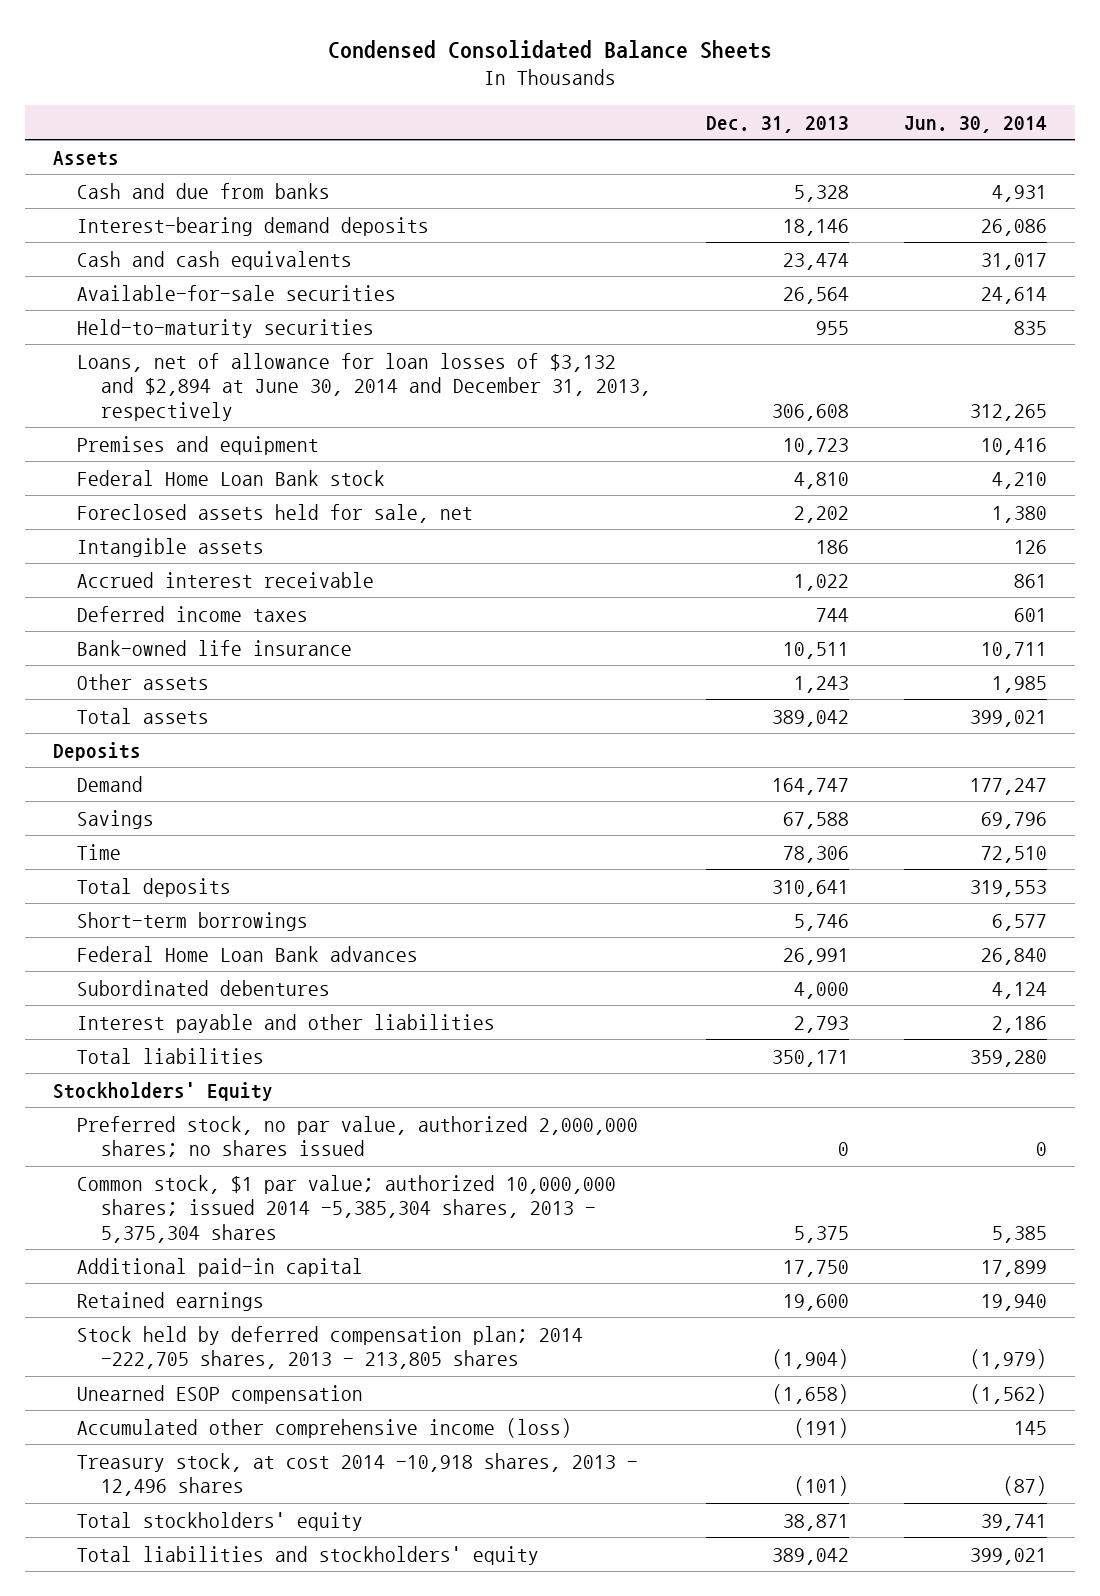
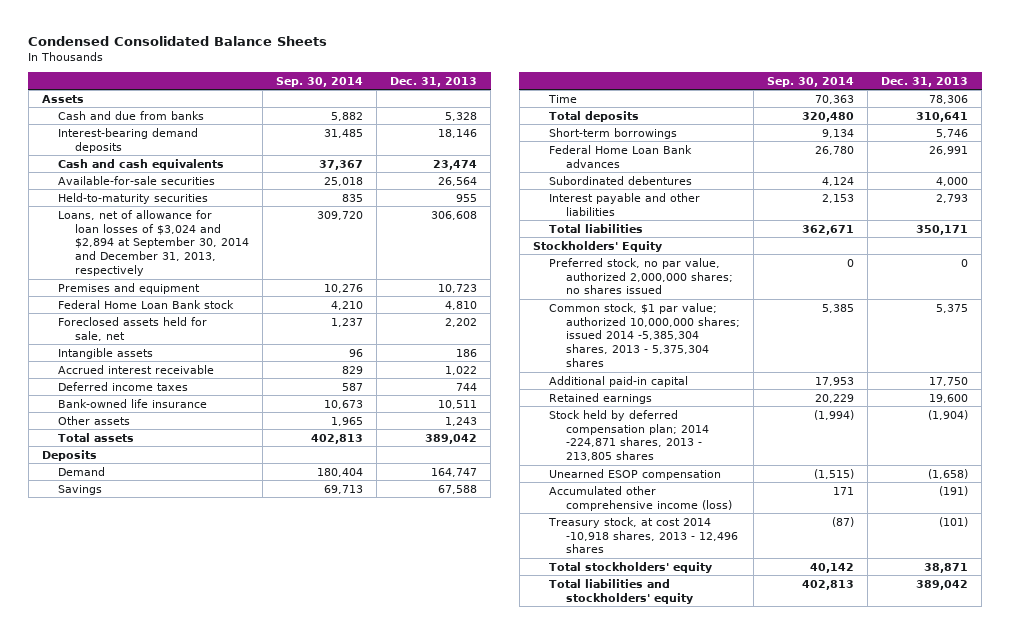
- | Dec. 31, 2013 | Jun. 30, 2014
+ | Sep. 30, 2014 | Dec. 31, 2013
- Loans, net of allowance for loan losses of $3,132 and $2,894 at June 30, 2014 and December 31, 2013, respectively | 306,608 | 312,265
+ Loans, net of allowance for loan losses of $3,024 and $2,894 at September 30, 2014 and December 31, 2013, respectively | 309,720 | 306,608
- Stock held by deferred compensation plan; 2014 -222,705 shares, 2013 - 213,805 shares | (1,904) | (1,979)
+ Stock held by deferred compensation plan; 2014 -224,871 shares, 2013 - 213,805 shares | (1,994) | (1,904)

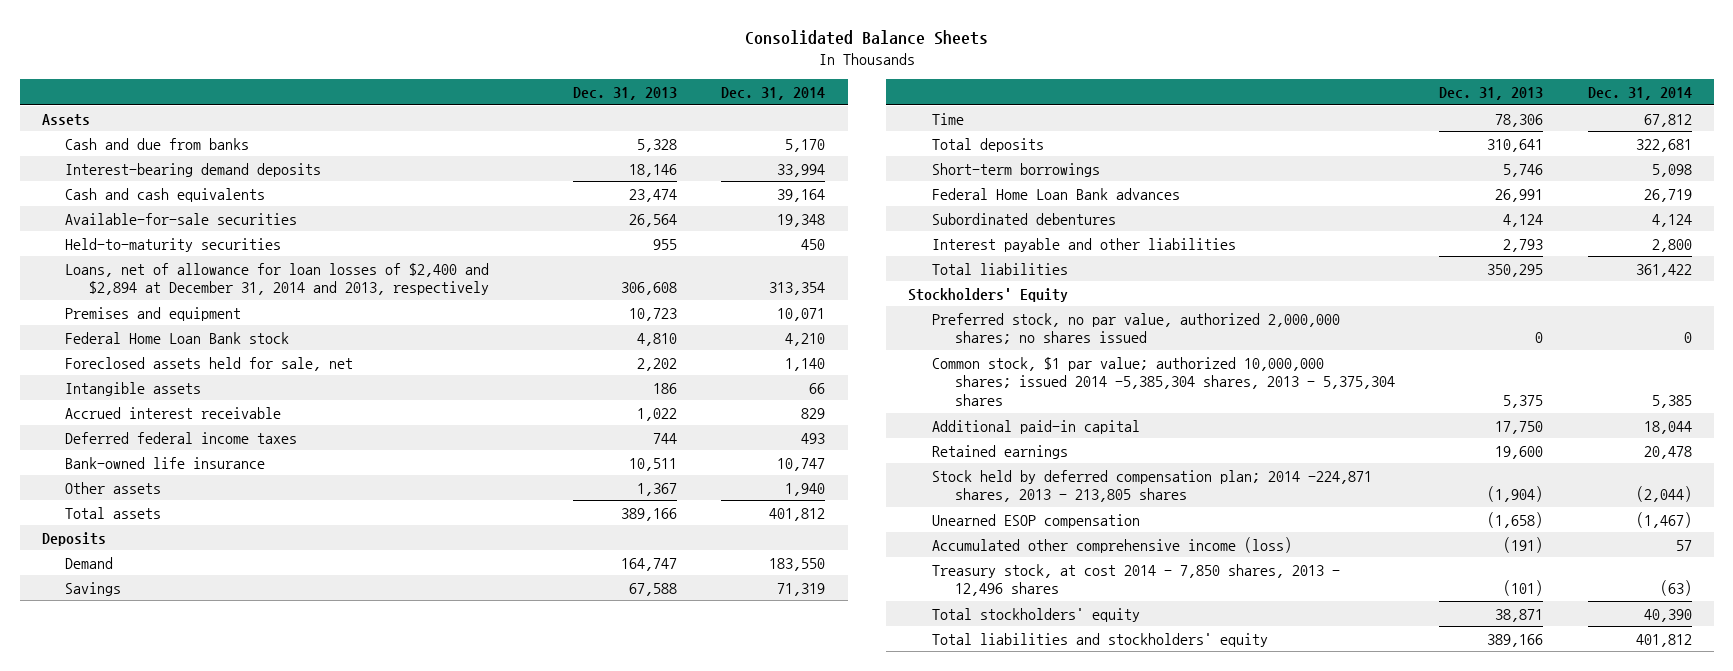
- Condensed Consolidated Balance Sheets
+ Consolidated Balance Sheets
- | Sep. 30, 2014 | Dec. 31, 2013
+ | Dec. 31, 2013 | Dec. 31, 2014
- Loans, net of allowance for loan losses of $3,024 and $2,894 at September 30, 2014 and December 31, 2013, respectively | 309,720 | 306,608
+ Loans, net of allowance for loan losses of $2,400 and $2,894 at December 31, 2014 and 2013, respectively | 306,608 | 313,354
- Deferred income taxes | 587 | 744
+ Deferred federal income taxes | 744 | 493
- Other assets | 1,965 | 1,243
- Total assets | 402,813 | 389,042
+ Other assets | 1,367 | 1,940
+ Total assets | 389,166 | 401,812
- Subordinated debentures | 4,124 | 4,000
+ Subordinated debentures | 4,124 | 4,124
- Total liabilities | 362,671 | 350,171
+ Total liabilities | 350,295 | 361,422
- Treasury stock, at cost 2014 -10,918 shares, 2013 - 12,496 shares | (87) | (101)
+ Treasury stock, at cost 2014 - 7,850 shares, 2013 - 12,496 shares | (101) | (63)
- Total liabilities and stockholders' equity | 402,813 | 389,042
+ Total liabilities and stockholders' equity | 389,166 | 401,812

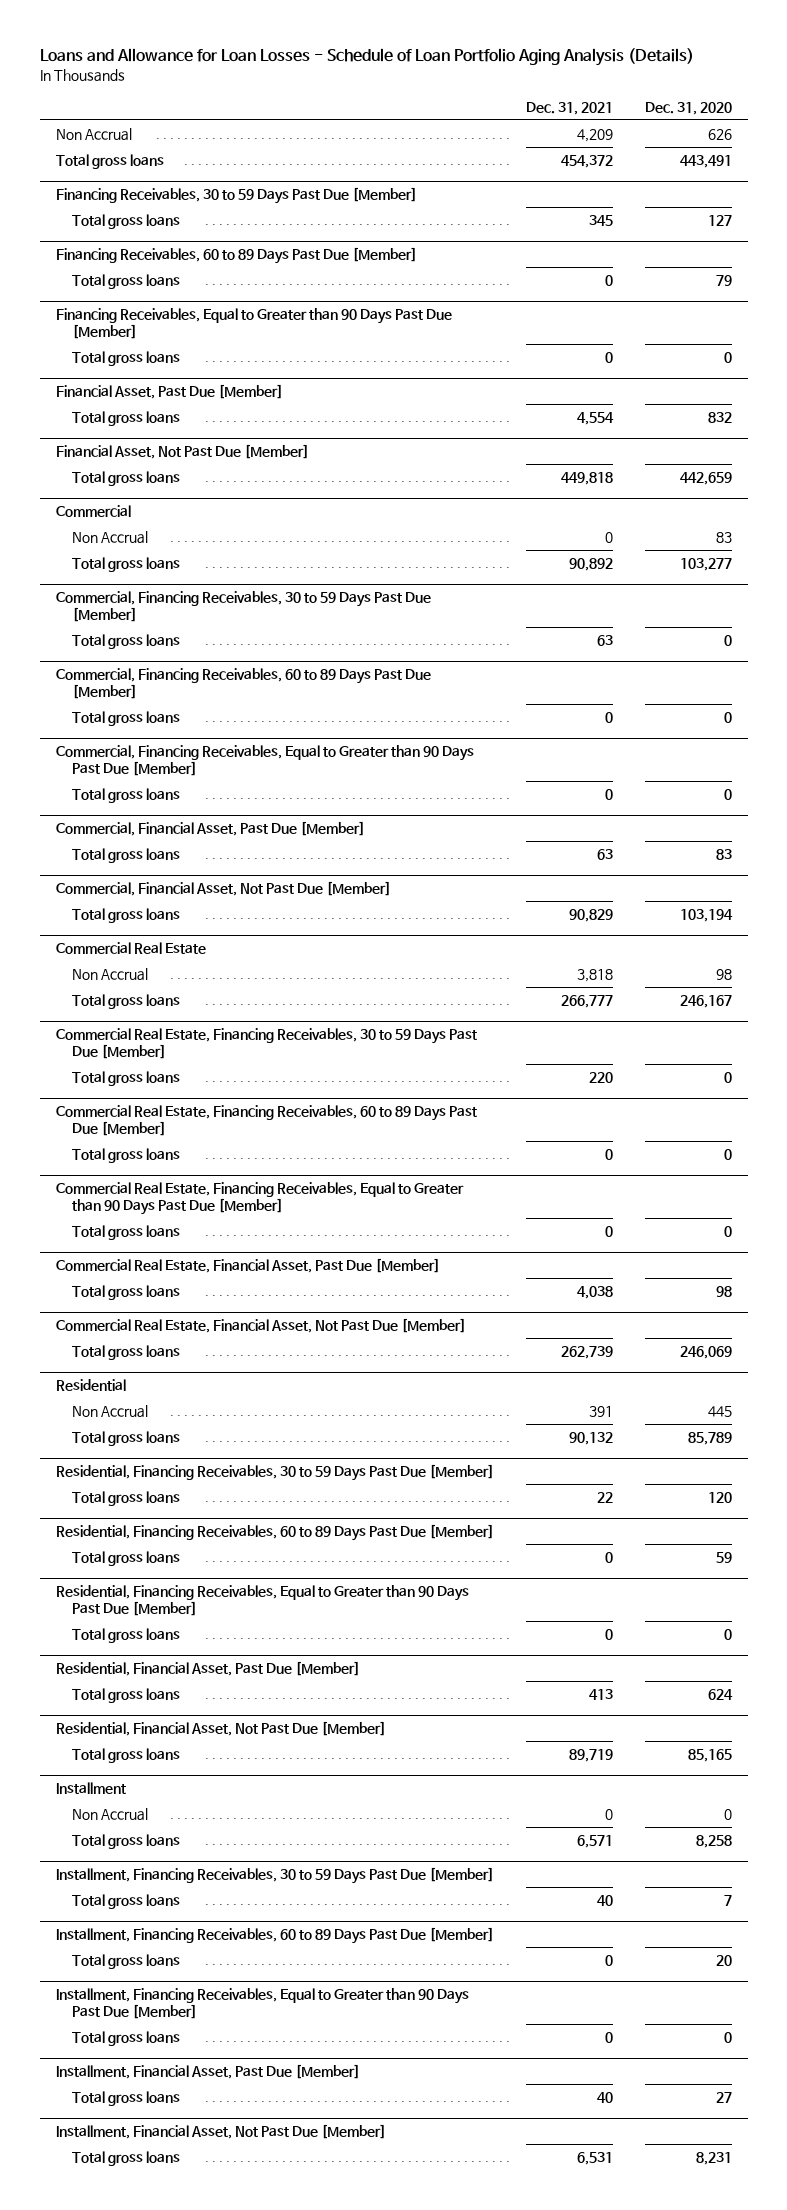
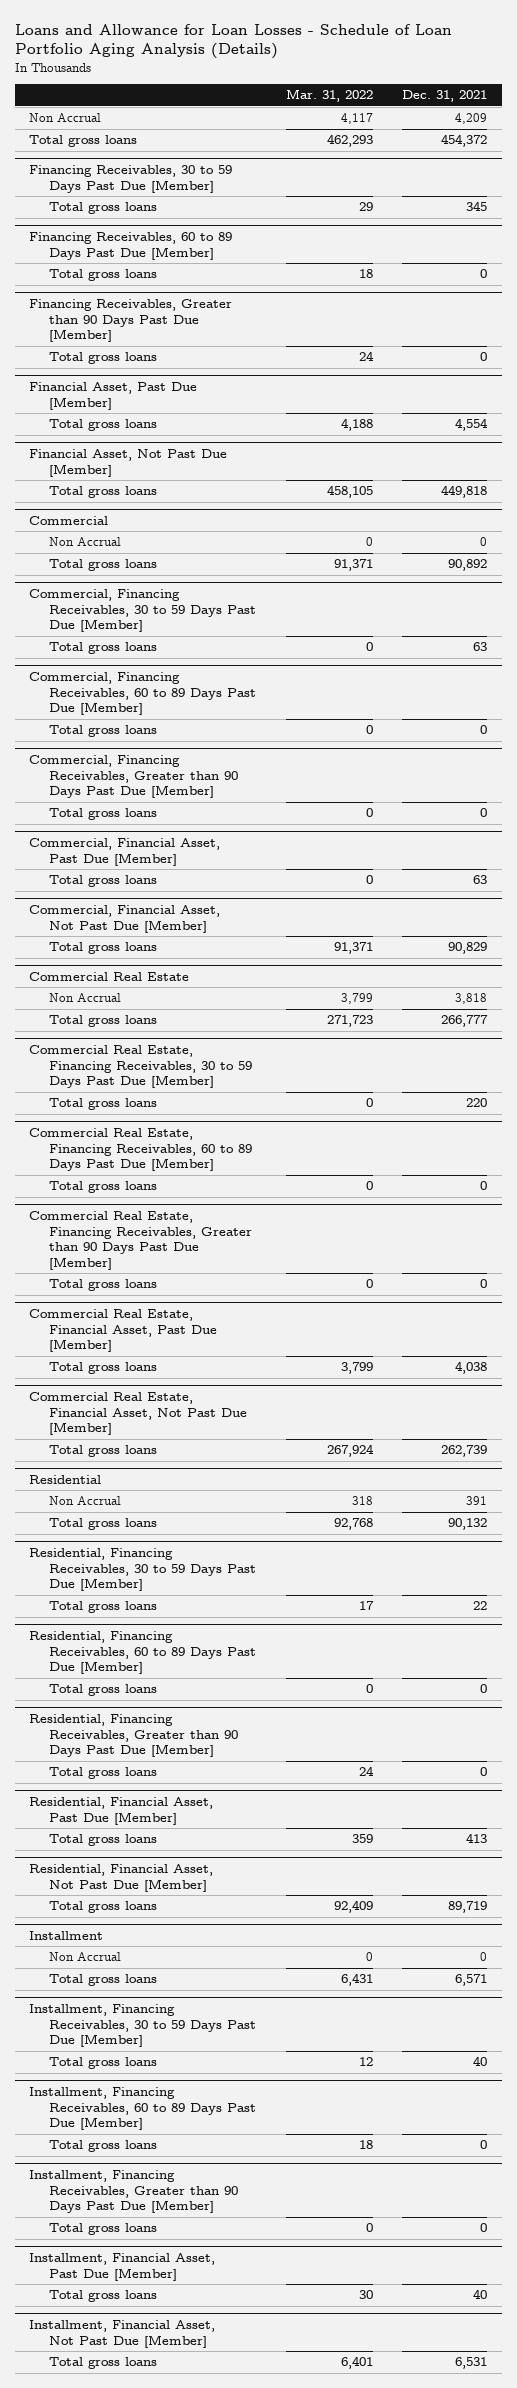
- | Dec. 31, 2021 | Dec. 31, 2020
+ | Mar. 31, 2022 | Dec. 31, 2021
- Financing Receivables, Equal to Greater than 90 Days Past Due [Member]
+ Financing Receivables, Greater than 90 Days Past Due [Member]
- Commercial, Financing Receivables, Equal to Greater than 90 Days Past Due [Member]
+ Commercial, Financing Receivables, Greater than 90 Days Past Due [Member]
- Commercial Real Estate, Financing Receivables, Equal to Greater than 90 Days Past Due [Member]
+ Commercial Real Estate, Financing Receivables, Greater than 90 Days Past Due [Member]
- Residential, Financing Receivables, Equal to Greater than 90 Days Past Due [Member]
+ Residential, Financing Receivables, Greater than 90 Days Past Due [Member]
- Installment, Financing Receivables, Equal to Greater than 90 Days Past Due [Member]
+ Installment, Financing Receivables, Greater than 90 Days Past Due [Member]

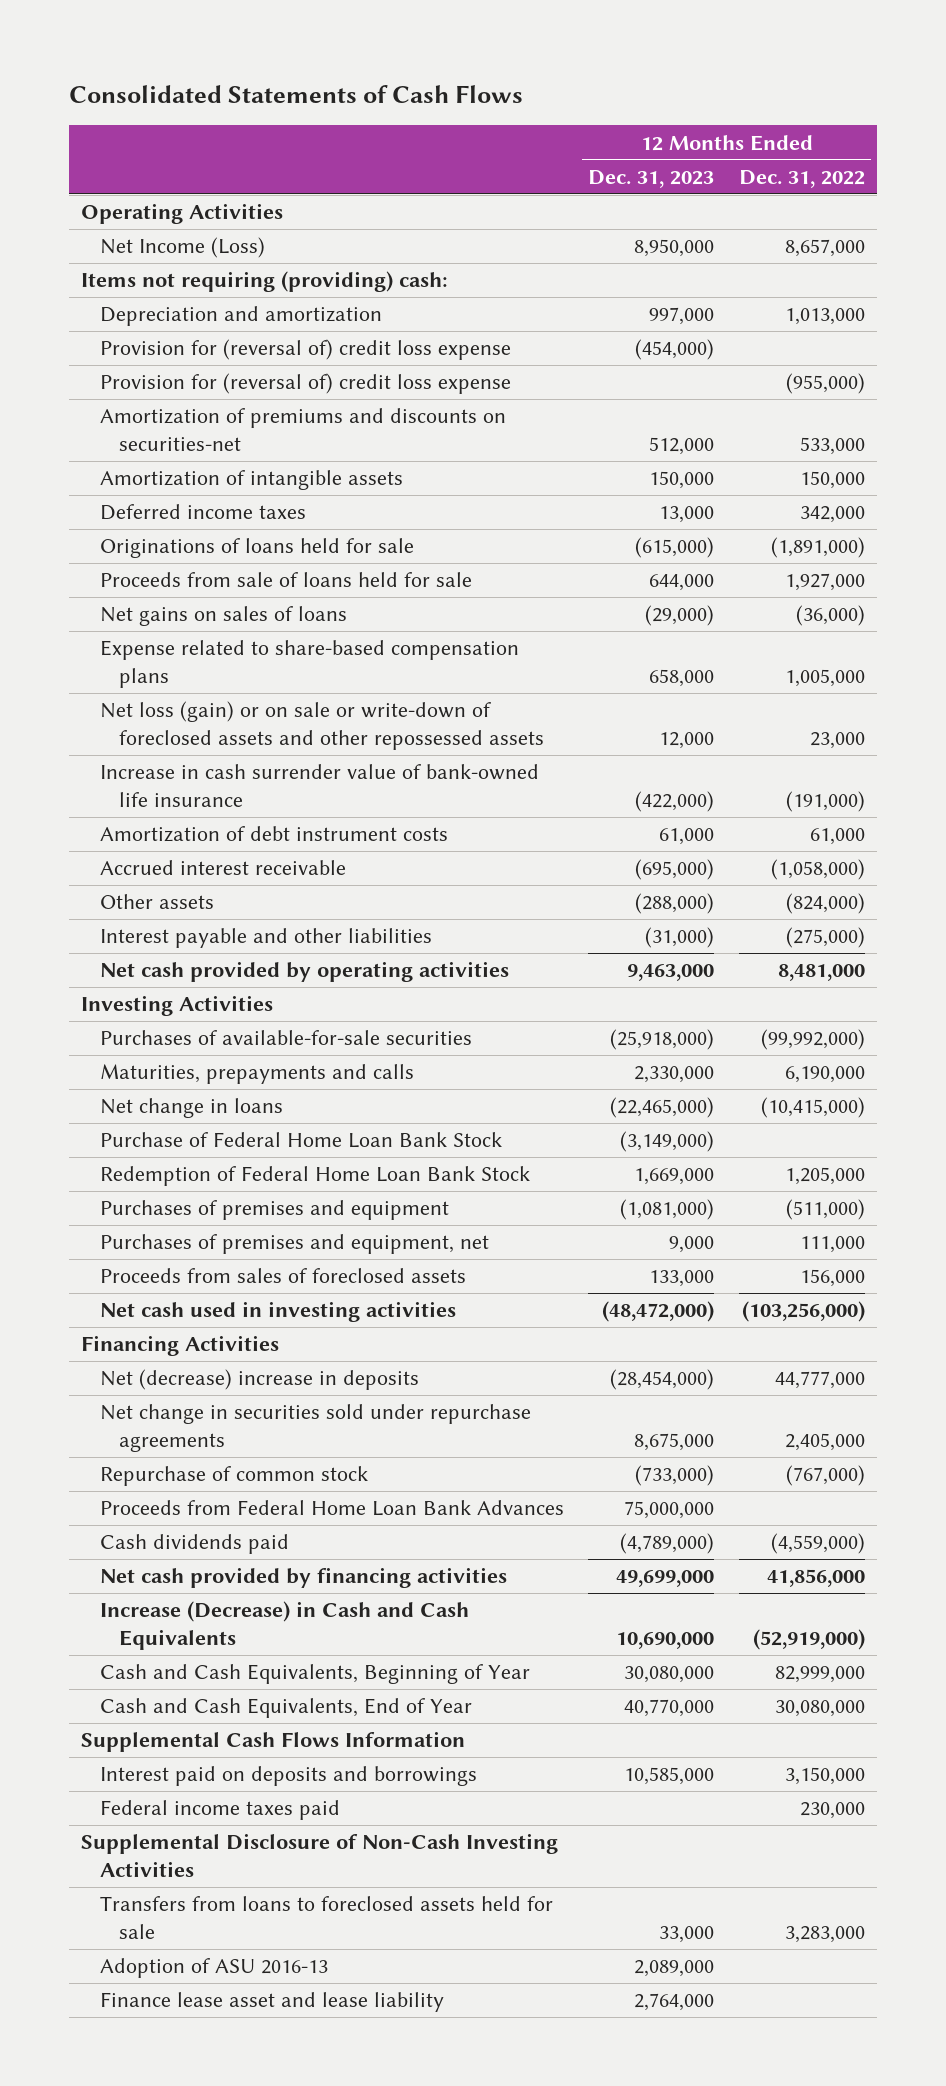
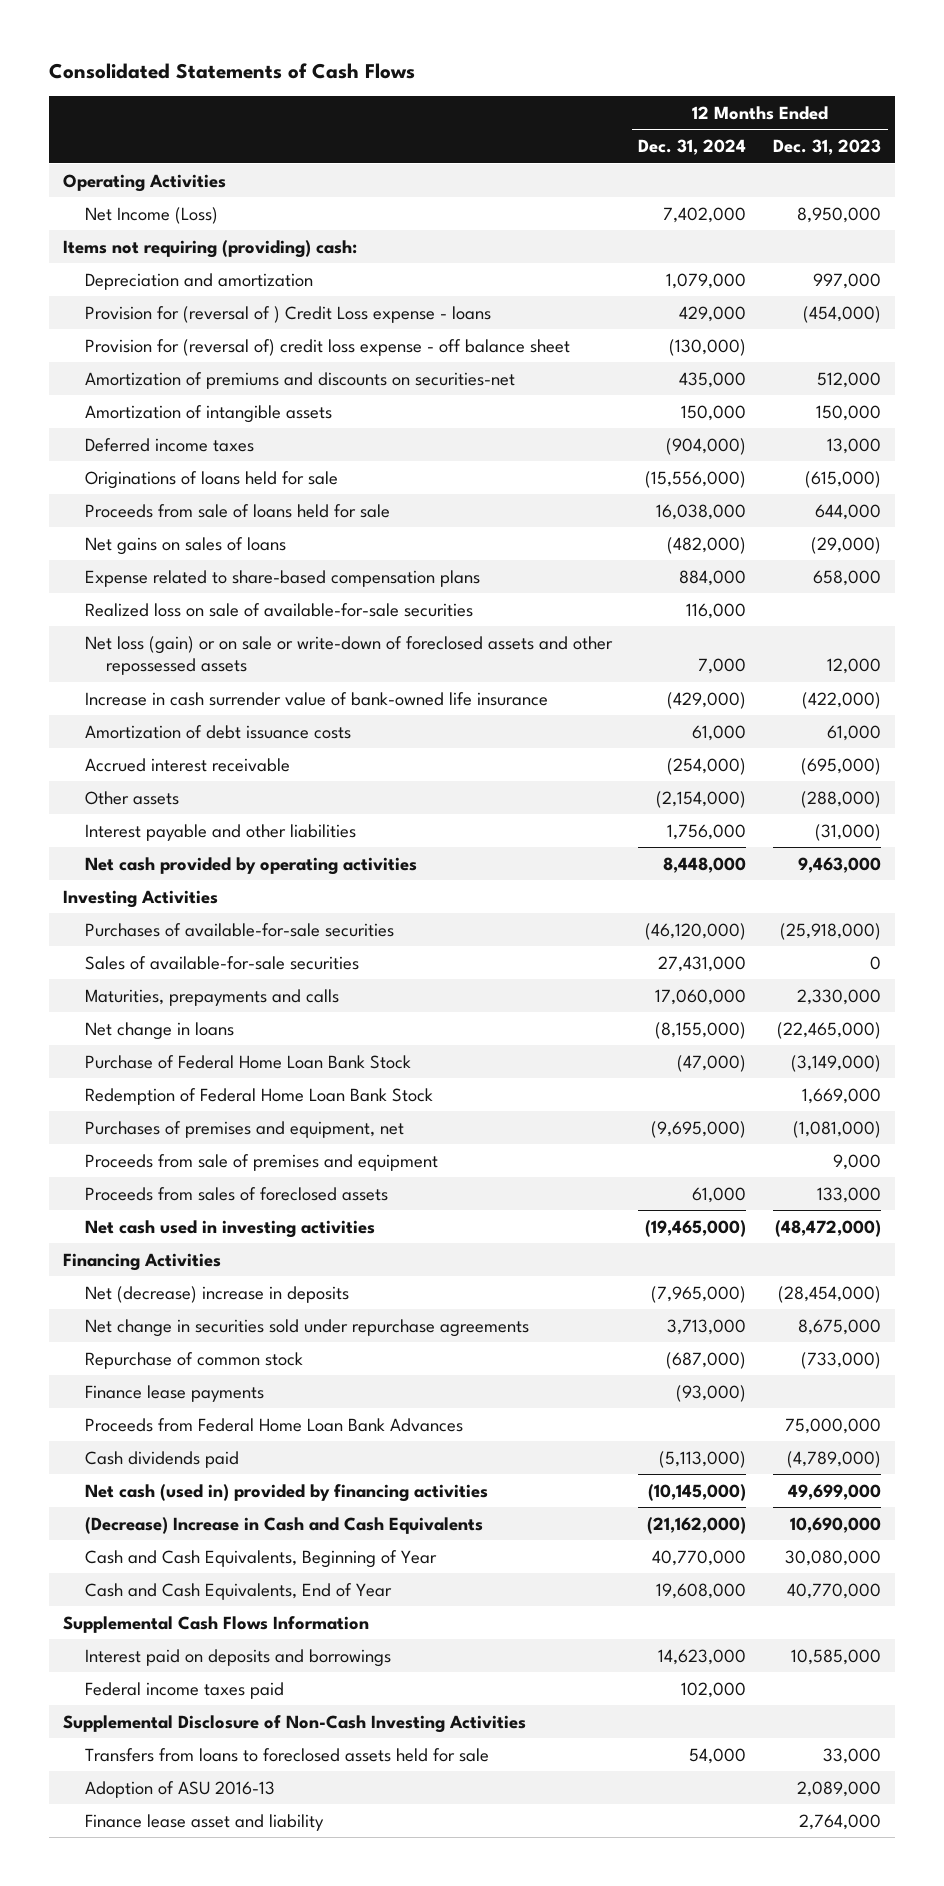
- | 12 Months Ended Dec. 31, 2023 | 12 Months Ended Dec. 31, 2022
+ | 12 Months Ended Dec. 31, 2024 | 12 Months Ended Dec. 31, 2023
- Provision for (reversal of) credit loss expense | (454,000) |
- Provision for (reversal of) credit loss expense | | (955,000)
+ Provision for (reversal of ) Credit Loss expense - loans | 429,000 | (454,000)
+ Provision for (reversal of) credit loss expense - off balance sheet | (130,000) |
+ Realized loss on sale of available-for-sale securities | 116,000 |
- Amortization of debt instrument costs | 61,000 | 61,000
+ Amortization of debt issuance costs | 61,000 | 61,000
+ Sales of available-for-sale securities | 27,431,000 | 0
- Purchases of premises and equipment | (1,081,000) | (511,000)
- Purchases of premises and equipment, net | 9,000 | 111,000
+ Purchases of premises and equipment, net | (9,695,000) | (1,081,000)
+ Proceeds from sale of premises and equipment | | 9,000
+ Finance lease payments | (93,000) |
- Net cash provided by financing activities | 49,699,000 | 41,856,000
- Increase (Decrease) in Cash and Cash Equivalents | 10,690,000 | (52,919,000)
+ Net cash (used in) provided by financing activities | (10,145,000) | 49,699,000
+ (Decrease) Increase in Cash and Cash Equivalents | (21,162,000) | 10,690,000
- Finance lease asset and lease liability | 2,764,000 |
+ Finance lease asset and liability | | 2,764,000

